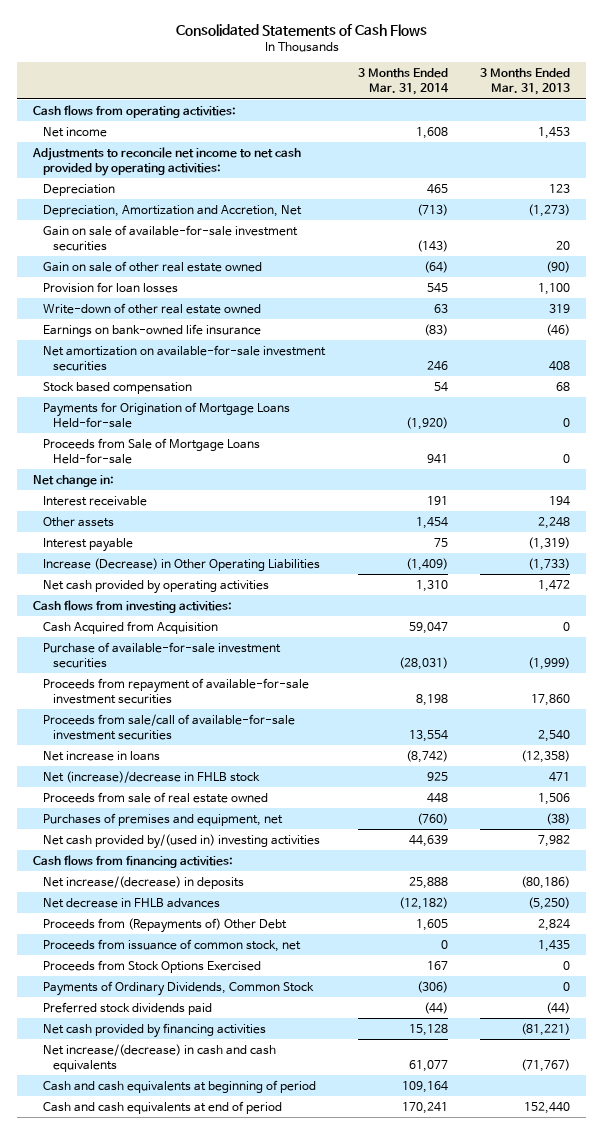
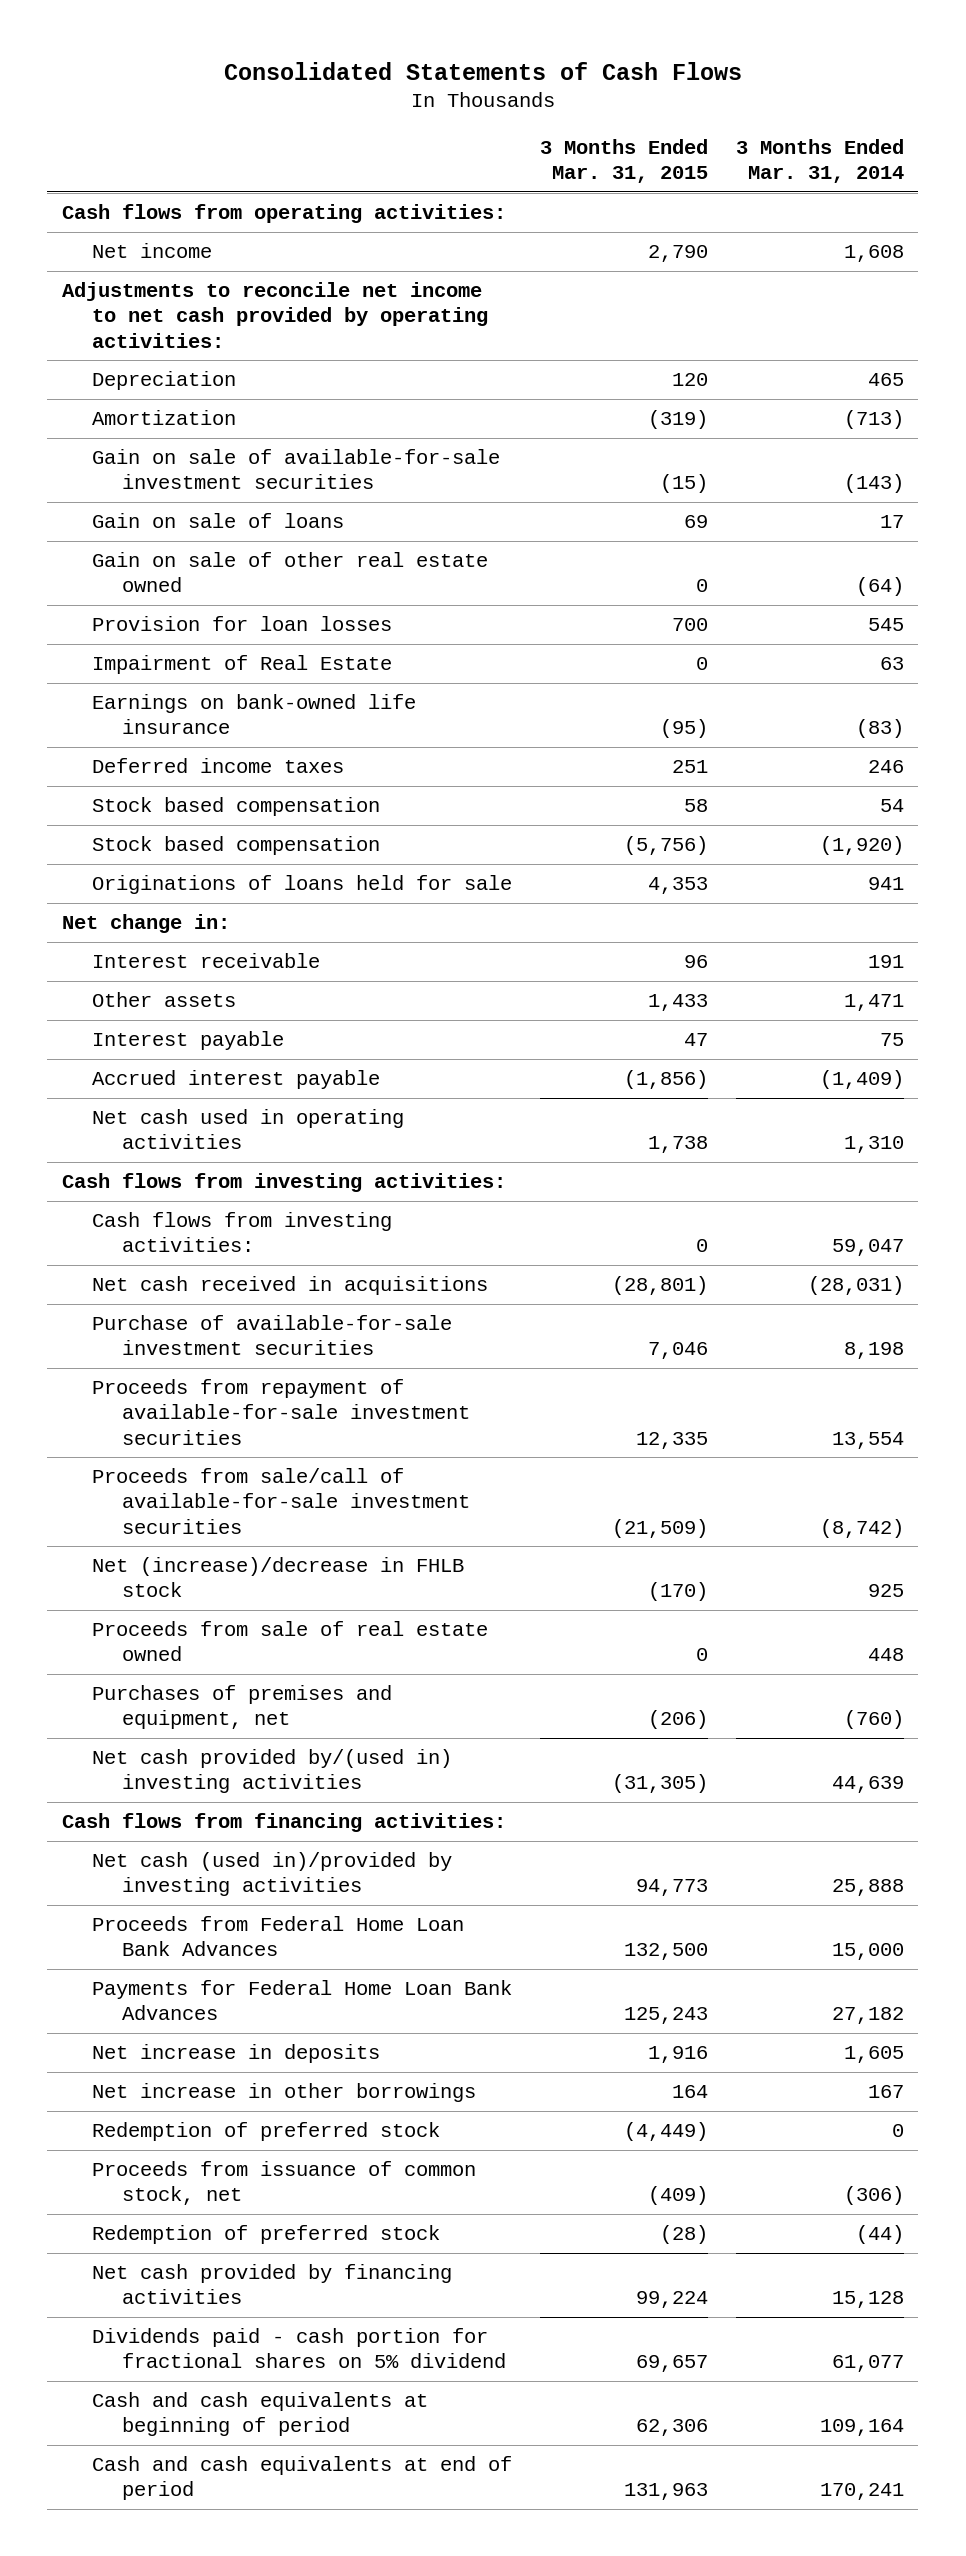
- | 3 Months Ended Mar. 31, 2014 | 3 Months Ended Mar. 31, 2013
+ | 3 Months Ended Mar. 31, 2015 | 3 Months Ended Mar. 31, 2014
- Depreciation, Amortization and Accretion, Net | (713) | (1,273)
+ Amortization | (319) | (713)
+ Gain on sale of loans | 69 | 17
- Write-down of other real estate owned | 63 | 319
+ Impairment of Real Estate | 0 | 63
- Net amortization on available-for-sale investment securities | 246 | 408
+ Deferred income taxes | 251 | 246
- Payments for Origination of Mortgage Loans Held-for-sale | (1,920) | 0
- Proceeds from Sale of Mortgage Loans Held-for-sale | 941 | 0
+ Stock based compensation | (5,756) | (1,920)
+ Originations of loans held for sale | 4,353 | 941
- Other assets | 1,454 | 2,248
+ Other assets | 1,433 | 1,471
- Increase (Decrease) in Other Operating Liabilities | (1,409) | (1,733)
- Net cash provided by operating activities | 1,310 | 1,472
+ Accrued interest payable | (1,856) | (1,409)
+ Net cash used in operating activities | 1,738 | 1,310
- Cash Acquired from Acquisition | 59,047 | 0
- Purchase of available-for-sale investment securities | (28,031) | (1,999)
- Proceeds from repayment of available-for-sale investment securities | 8,198 | 17,860
- Proceeds from sale/call of available-for-sale investment securities | 13,554 | 2,540
- Net increase in loans | (8,742) | (12,358)
+ Cash flows from investing activities: | 0 | 59,047
+ Net cash received in acquisitions | (28,801) | (28,031)
+ Purchase of available-for-sale investment securities | 7,046 | 8,198
+ Proceeds from repayment of available-for-sale investment securities | 12,335 | 13,554
+ Proceeds from sale/call of available-for-sale investment securities | (21,509) | (8,742)
- Net increase/(decrease) in deposits | 25,888 | (80,186)
- Net decrease in FHLB advances | (12,182) | (5,250)
- Proceeds from (Repayments of) Other Debt | 1,605 | 2,824
- Proceeds from issuance of common stock, net | 0 | 1,435
- Proceeds from Stock Options Exercised | 167 | 0
- Payments of Ordinary Dividends, Common Stock | (306) | 0
- Preferred stock dividends paid | (44) | (44)
+ Net cash (used in)/provided by investing activities | 94,773 | 25,888
+ Proceeds from Federal Home Loan Bank Advances | 132,500 | 15,000
+ Payments for Federal Home Loan Bank Advances | 125,243 | 27,182
+ Net increase in deposits | 1,916 | 1,605
+ Net increase in other borrowings | 164 | 167
+ Redemption of preferred stock | (4,449) | 0
+ Proceeds from issuance of common stock, net | (409) | (306)
+ Redemption of preferred stock | (28) | (44)
- Net increase/(decrease) in cash and cash equivalents | 61,077 | (71,767)
+ Dividends paid - cash portion for fractional shares on 5% dividend | 69,657 | 61,077

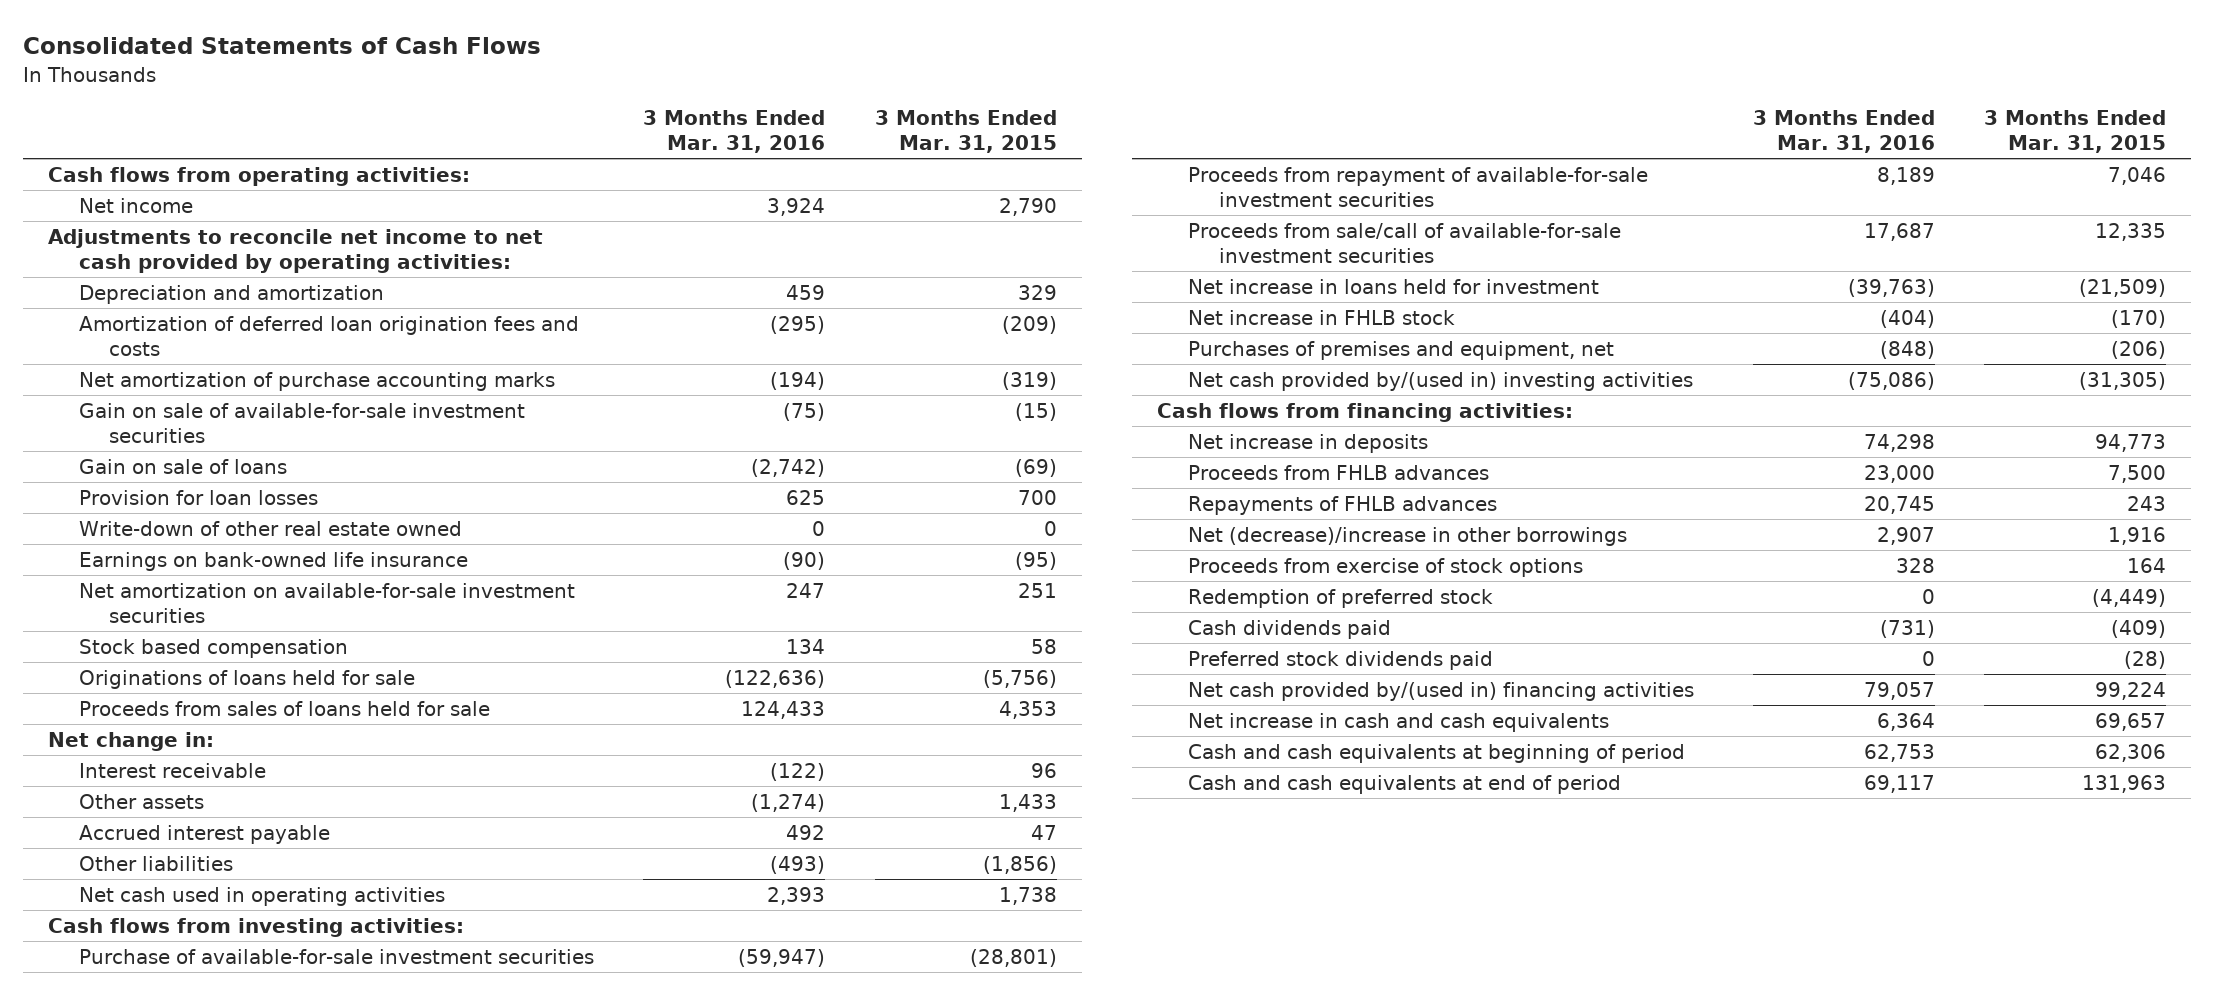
- | 3 Months Ended Mar. 31, 2015 | 3 Months Ended Mar. 31, 2014
+ | 3 Months Ended Mar. 31, 2016 | 3 Months Ended Mar. 31, 2015
- Depreciation | 120 | 465
- Amortization | (319) | (713)
+ Depreciation and amortization | 459 | 329
+ Amortization of deferred loan origination fees and costs | (295) | (209)
+ Net amortization of purchase accounting marks | (194) | (319)
- Gain on sale of loans | 69 | 17
- Gain on sale of other real estate owned | 0 | (64)
+ Gain on sale of loans | (2,742) | (69)
- Impairment of Real Estate | 0 | 63
+ Write-down of other real estate owned | 0 | 0
- Deferred income taxes | 251 | 246
+ Net amortization on available-for-sale investment securities | 247 | 251
- Stock based compensation | (5,756) | (1,920)
- Originations of loans held for sale | 4,353 | 941
+ Originations of loans held for sale | (122,636) | (5,756)
+ Proceeds from sales of loans held for sale | 124,433 | 4,353
- Interest payable | 47 | 75
- Accrued interest payable | (1,856) | (1,409)
+ Accrued interest payable | 492 | 47
+ Other liabilities | (493) | (1,856)
- Cash flows from investing activities: | 0 | 59,047
- Net cash received in acquisitions | (28,801) | (28,031)
- Purchase of available-for-sale investment securities | 7,046 | 8,198
- Proceeds from repayment of available-for-sale investment securities | 12,335 | 13,554
- Proceeds from sale/call of available-for-sale investment securities | (21,509) | (8,742)
- Net (increase)/decrease in FHLB stock | (170) | 925
- Proceeds from sale of real estate owned | 0 | 448
+ Purchase of available-for-sale investment securities | (59,947) | (28,801)
+ Proceeds from repayment of available-for-sale investment securities | 8,189 | 7,046
+ Proceeds from sale/call of available-for-sale investment securities | 17,687 | 12,335
+ Net increase in loans held for investment | (39,763) | (21,509)
+ Net increase in FHLB stock | (404) | (170)
- Net cash (used in)/provided by investing activities | 94,773 | 25,888
- Proceeds from Federal Home Loan Bank Advances | 132,500 | 15,000
- Payments for Federal Home Loan Bank Advances | 125,243 | 27,182
- Net increase in deposits | 1,916 | 1,605
- Net increase in other borrowings | 164 | 167
+ Net increase in deposits | 74,298 | 94,773
+ Proceeds from FHLB advances | 23,000 | 7,500
+ Repayments of FHLB advances | 20,745 | 243
+ Net (decrease)/increase in other borrowings | 2,907 | 1,916
+ Proceeds from exercise of stock options | 328 | 164
- Proceeds from issuance of common stock, net | (409) | (306)
- Redemption of preferred stock | (28) | (44)
- Net cash provided by financing activities | 99,224 | 15,128
- Dividends paid - cash portion for fractional shares on 5% dividend | 69,657 | 61,077
+ Cash dividends paid | (731) | (409)
+ Preferred stock dividends paid | 0 | (28)
+ Net cash provided by/(used in) financing activities | 79,057 | 99,224
+ Net increase in cash and cash equivalents | 6,364 | 69,657

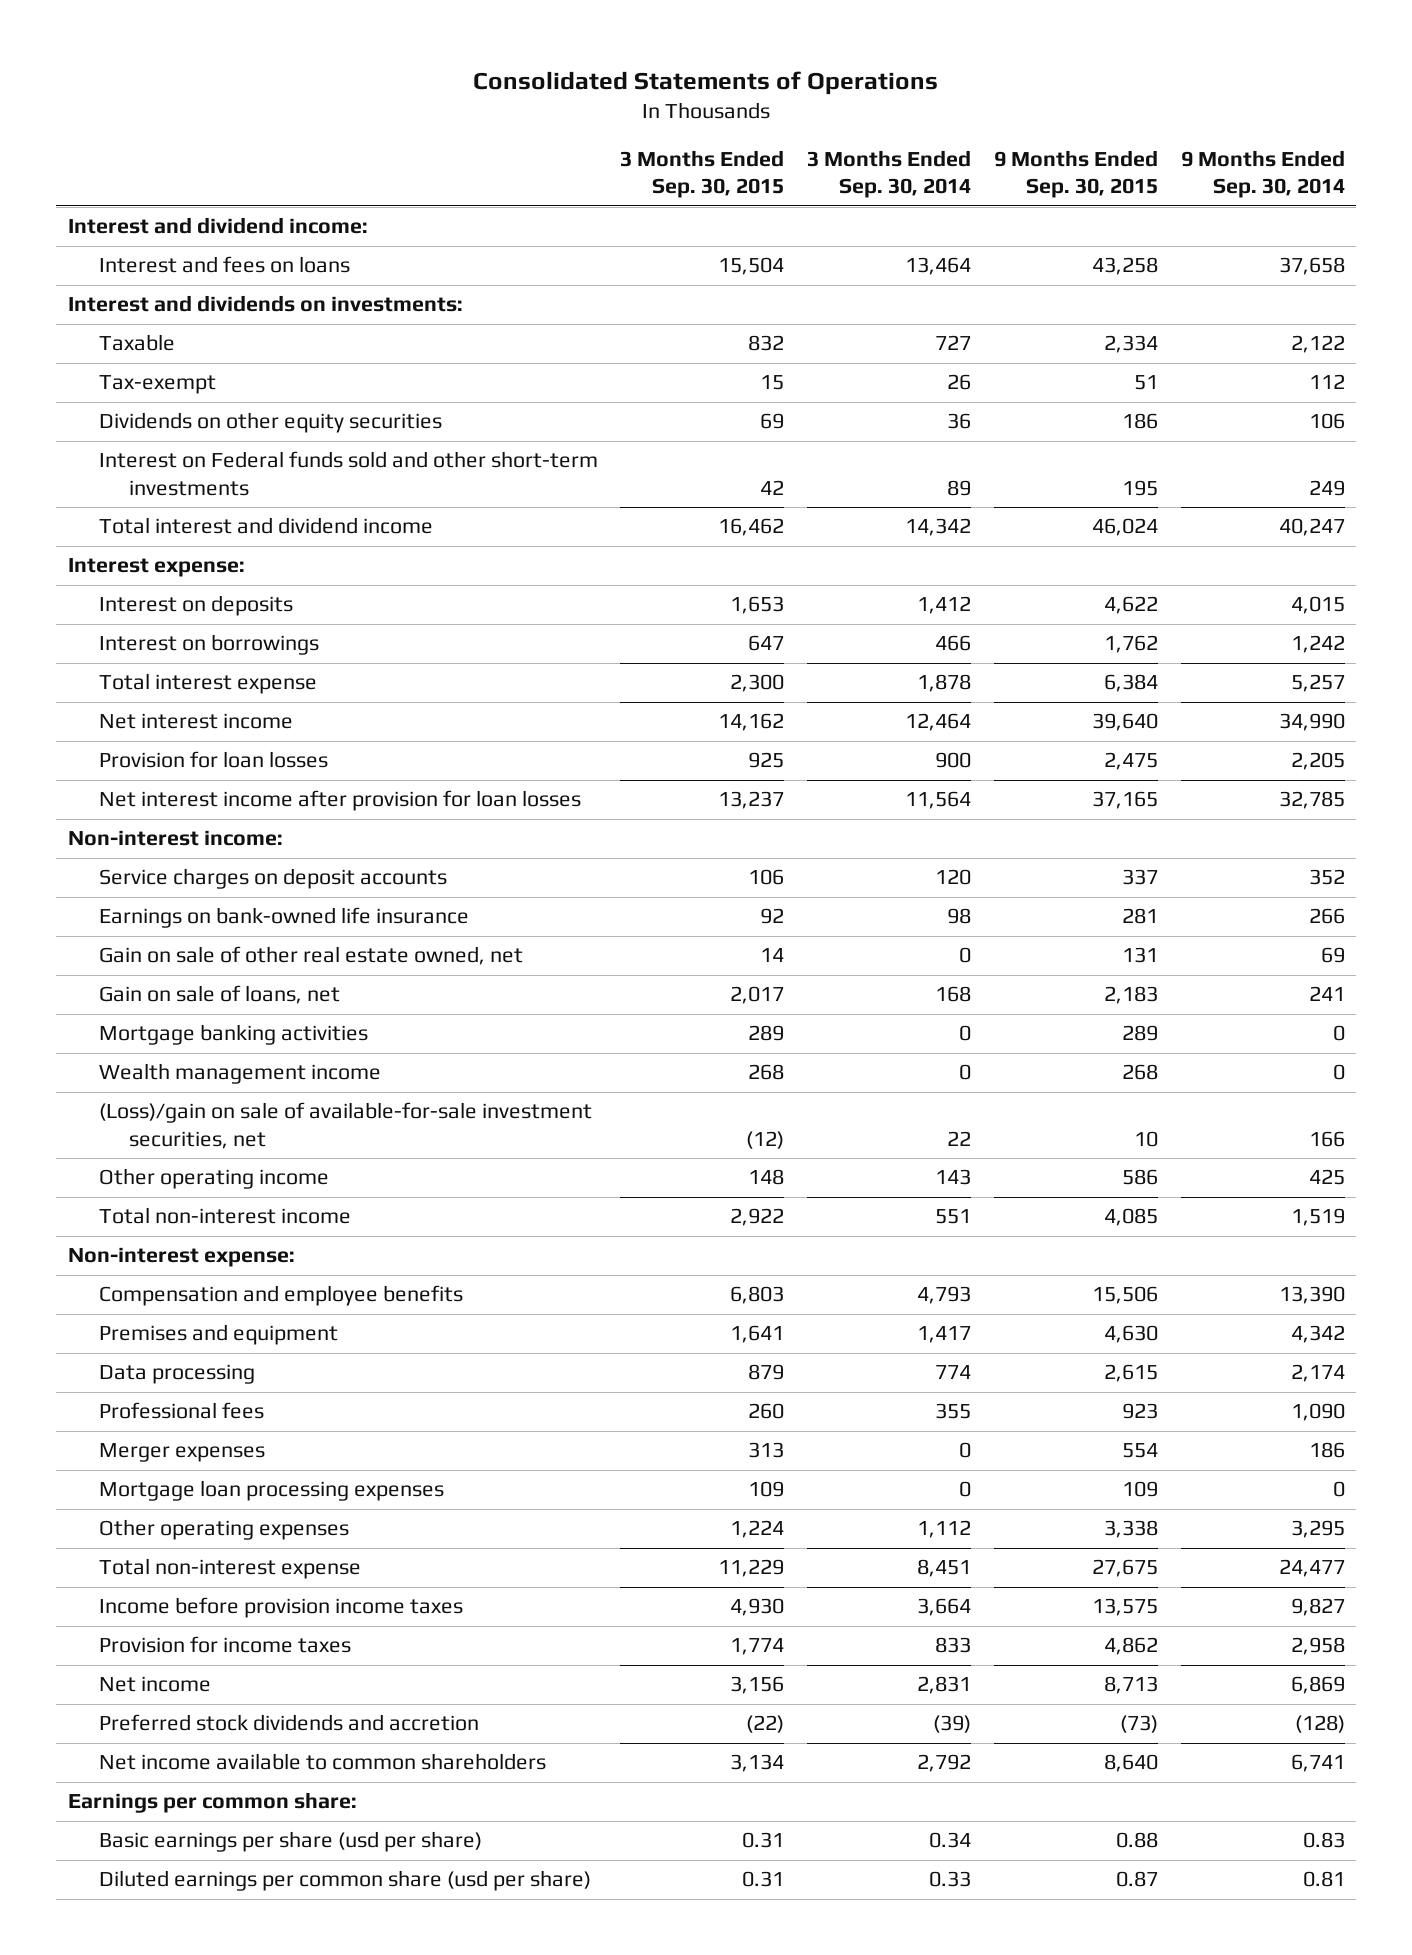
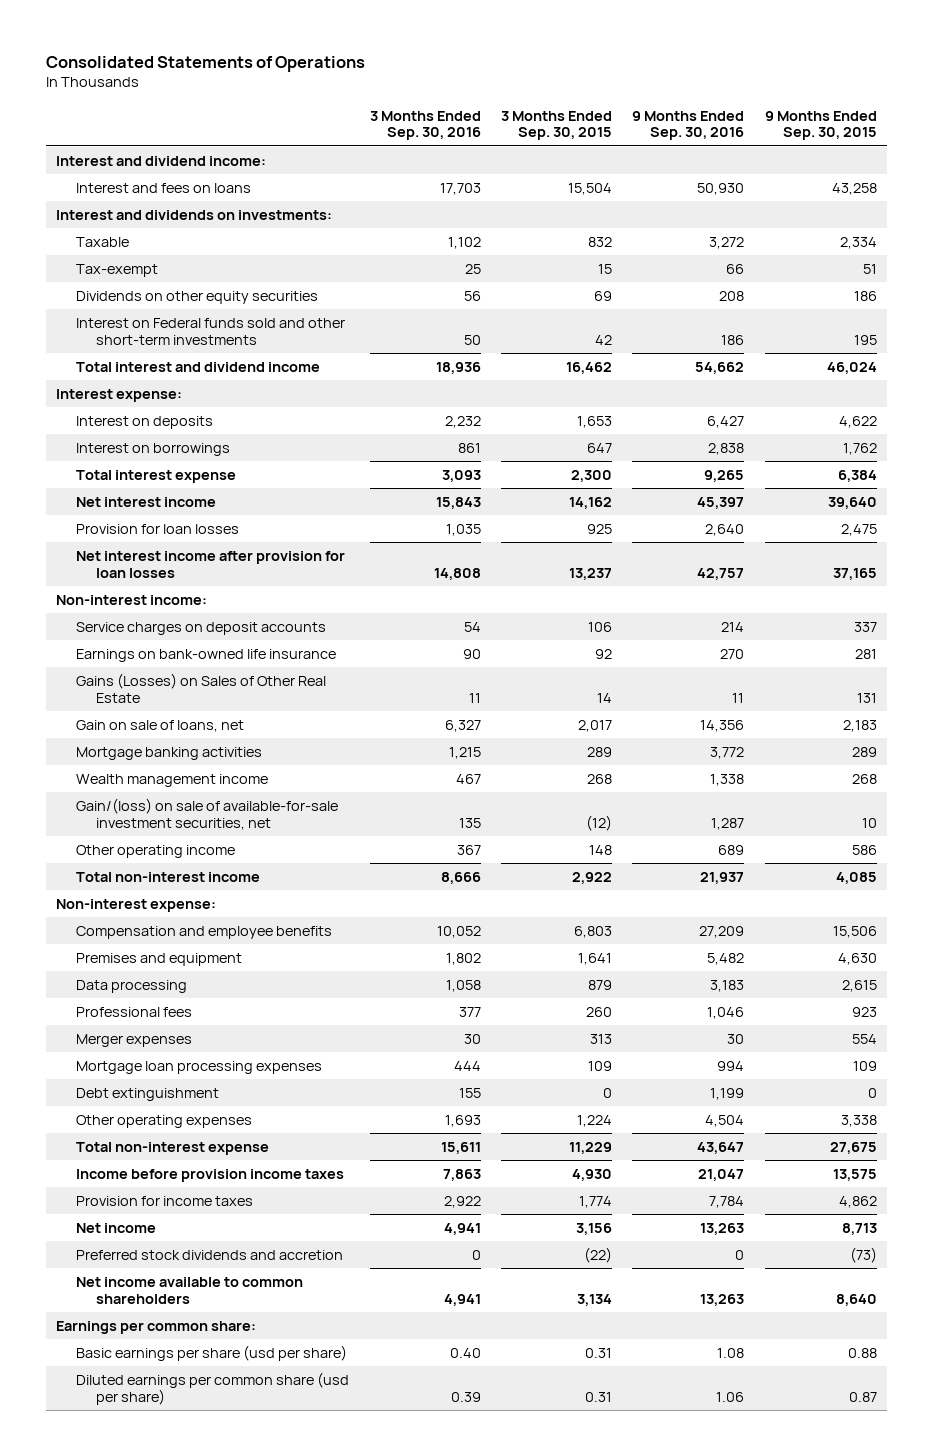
- | 3 Months Ended Sep. 30, 2015 | 3 Months Ended Sep. 30, 2014 | 9 Months Ended Sep. 30, 2015 | 9 Months Ended Sep. 30, 2014
+ | 3 Months Ended Sep. 30, 2016 | 3 Months Ended Sep. 30, 2015 | 9 Months Ended Sep. 30, 2016 | 9 Months Ended Sep. 30, 2015
- Gain on sale of other real estate owned, net | 14 | 0 | 131 | 69
+ Gains (Losses) on Sales of Other Real Estate | 11 | 14 | 11 | 131
- (Loss)/gain on sale of available-for-sale investment securities, net | (12) | 22 | 10 | 166
+ Gain/(loss) on sale of available-for-sale investment securities, net | 135 | (12) | 1,287 | 10
+ Debt extinguishment | 155 | 0 | 1,199 | 0

